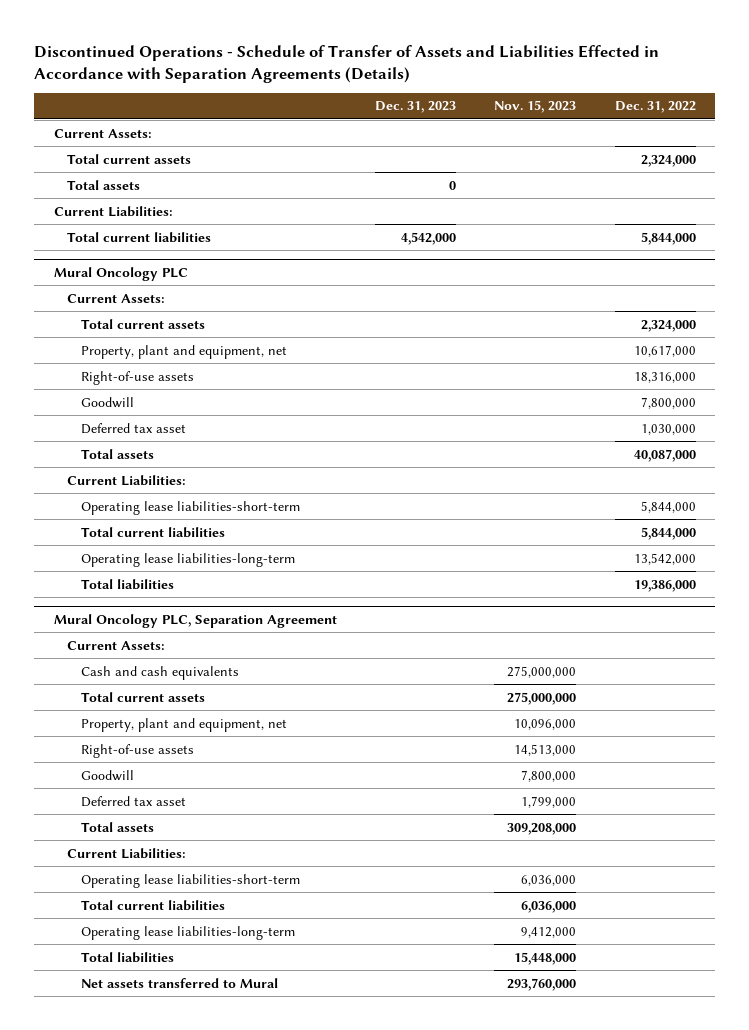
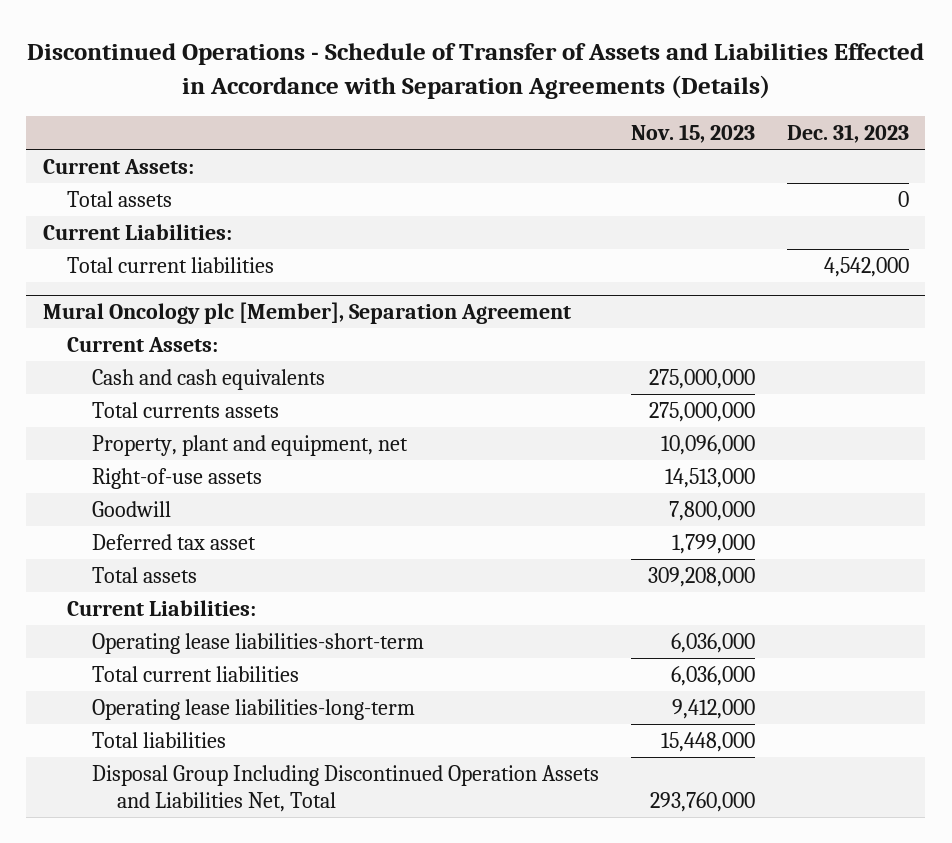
- | Dec. 31, 2023 | Nov. 15, 2023 | Dec. 31, 2022
+ | Nov. 15, 2023 | Dec. 31, 2023
- Total current assets | | | 2,324,000
- Mural Oncology PLC
- Current Assets:
- Total current assets | | | 2,324,000
- Property, plant and equipment, net | | | 10,617,000
- Right-of-use assets | | | 18,316,000
- Goodwill | | | 7,800,000
- Deferred tax asset | | | 1,030,000
- Total assets | | | 40,087,000
- Current Liabilities:
- Operating lease liabilities-short-term | | | 5,844,000
- Total current liabilities | | | 5,844,000
- Operating lease liabilities-long-term | | | 13,542,000
- Total liabilities | | | 19,386,000
- Mural Oncology PLC, Separation Agreement
+ Mural Oncology plc [Member], Separation Agreement
- Total current assets | | 275,000,000 |
+ Total currents assets | 275,000,000 |
- Net assets transferred to Mural | | 293,760,000 |
+ Disposal Group Including Discontinued Operation Assets and Liabilities Net, Total | 293,760,000 |

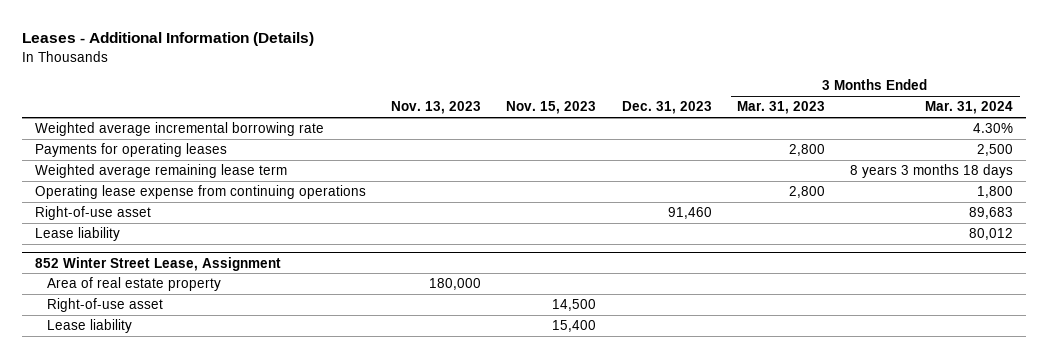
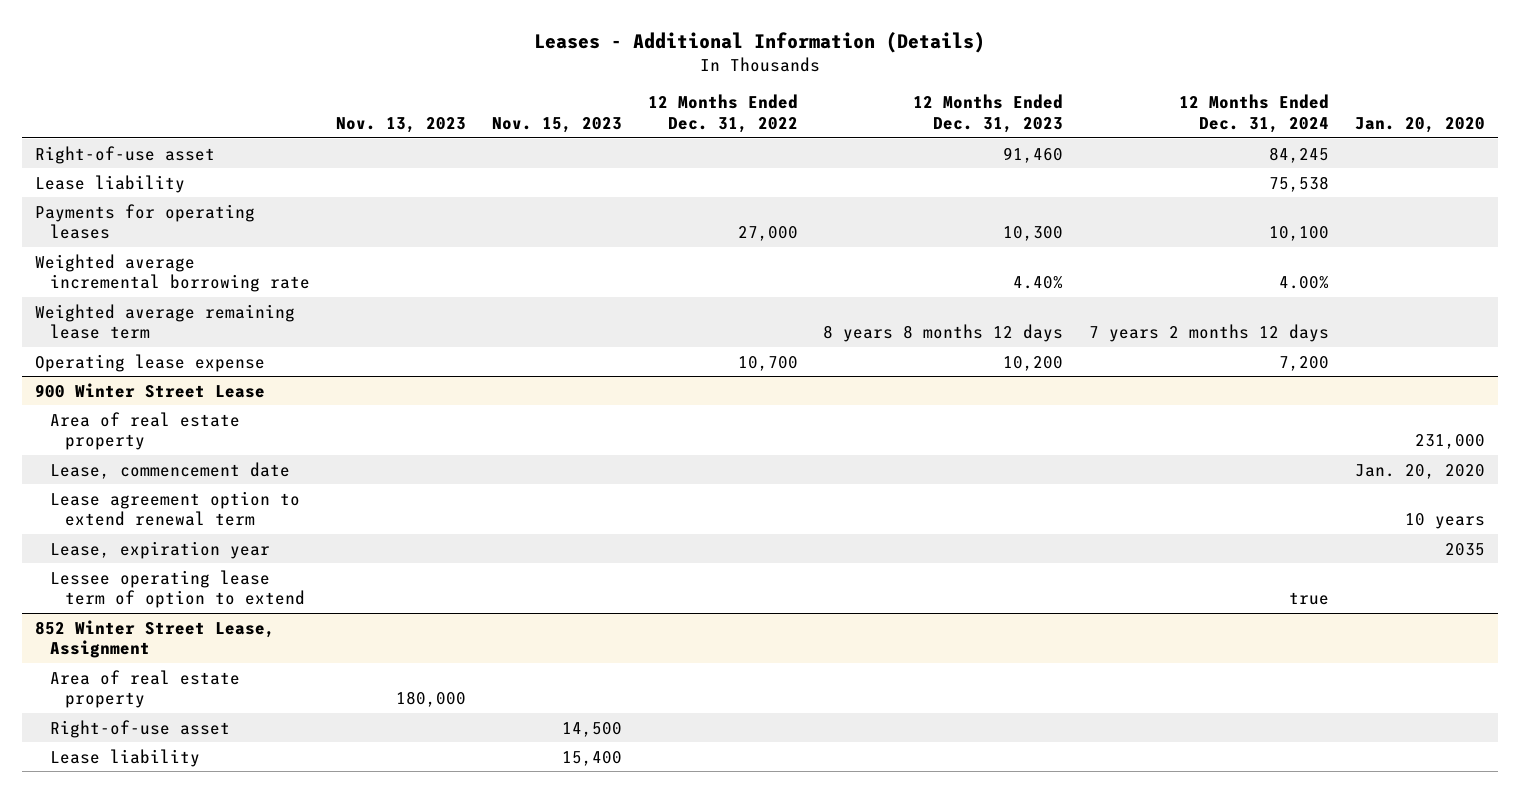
- | Nov. 13, 2023 | Nov. 15, 2023 | Dec. 31, 2023 | 3 Months Ended Mar. 31, 2023 | 3 Months Ended Mar. 31, 2024
+ | Nov. 13, 2023 | Nov. 15, 2023 | 12 Months Ended Dec. 31, 2022 | 12 Months Ended Dec. 31, 2023 | 12 Months Ended Dec. 31, 2024 | Jan. 20, 2020
- Operating lease expense from continuing operations | | | | 2,800 | 1,800
moved down: Payments for operating leases | | | 27,000 | 10,300 | 10,100 |
moved down: Weighted average incremental borrowing rate | | | | 4.40% | 4.00% |
moved down: Weighted average remaining lease term | | | | 8 years 8 months 12 days | 7 years 2 months 12 days |
+ Operating lease expense | | | 10,700 | 10,200 | 7,200 |
+ 900 Winter Street Lease
+ Area of real estate property | | | | | | 231,000
+ Lease, commencement date | | | | | | Jan. 20, 2020
+ Lease agreement option to extend renewal term | | | | | | 10 years
+ Lease, expiration year | | | | | | 2035
+ Lessee operating lease term of option to extend | | | | | true |

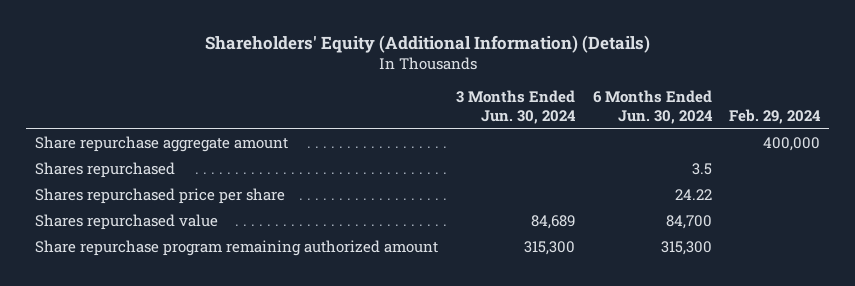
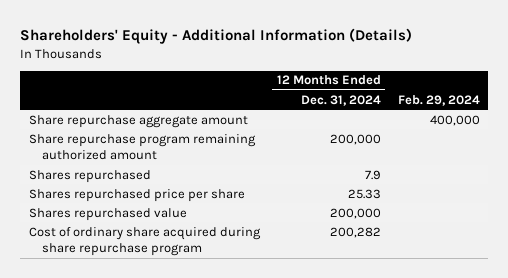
- Shareholders' Equity (Additional Information) (Details)
+ Shareholders' Equity - Additional Information (Details)
- | 3 Months Ended Jun. 30, 2024 | 6 Months Ended Jun. 30, 2024 | Feb. 29, 2024
+ | 12 Months Ended Dec. 31, 2024 | Feb. 29, 2024
moved up: Share repurchase program remaining authorized amount | 200,000 |
+ Cost of ordinary share acquired during share repurchase program | 200,282 |

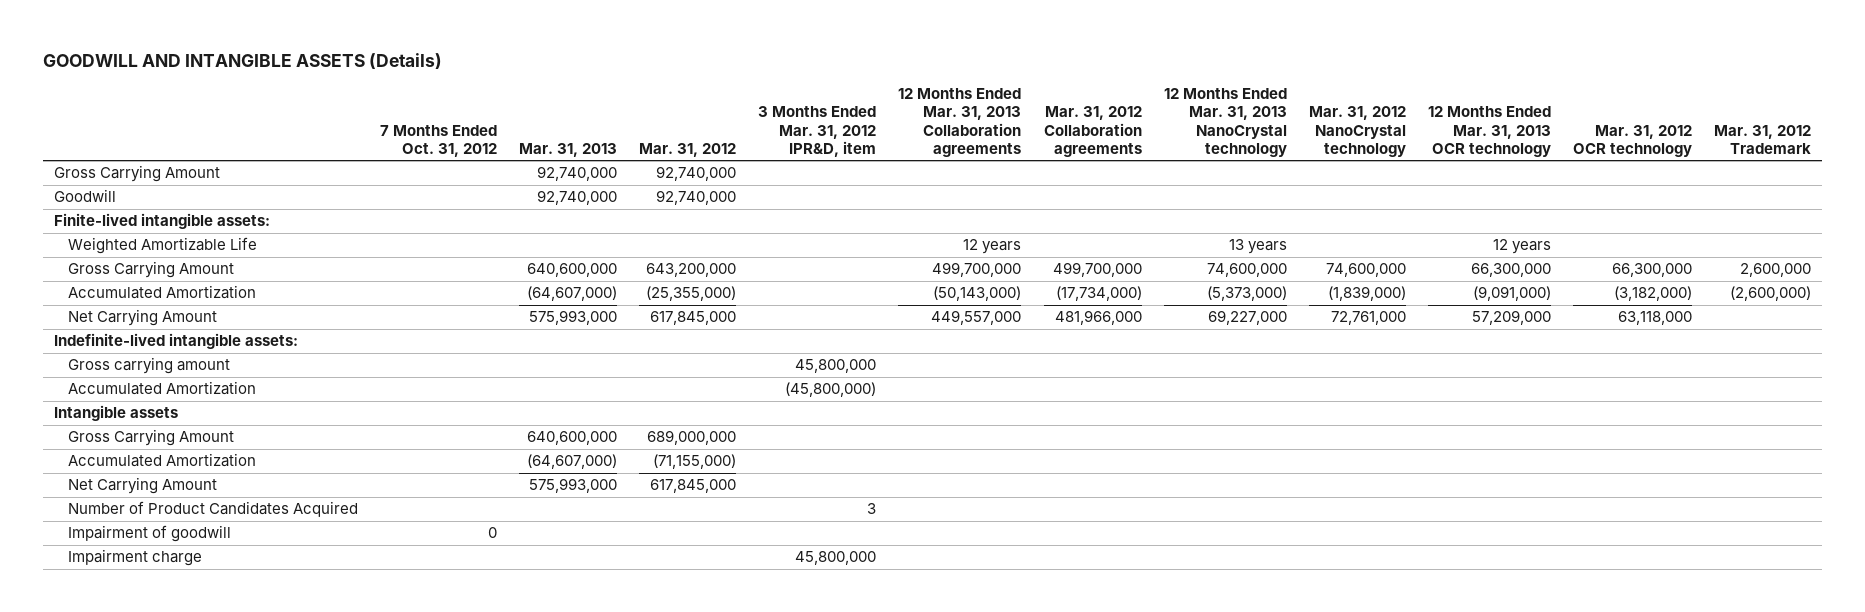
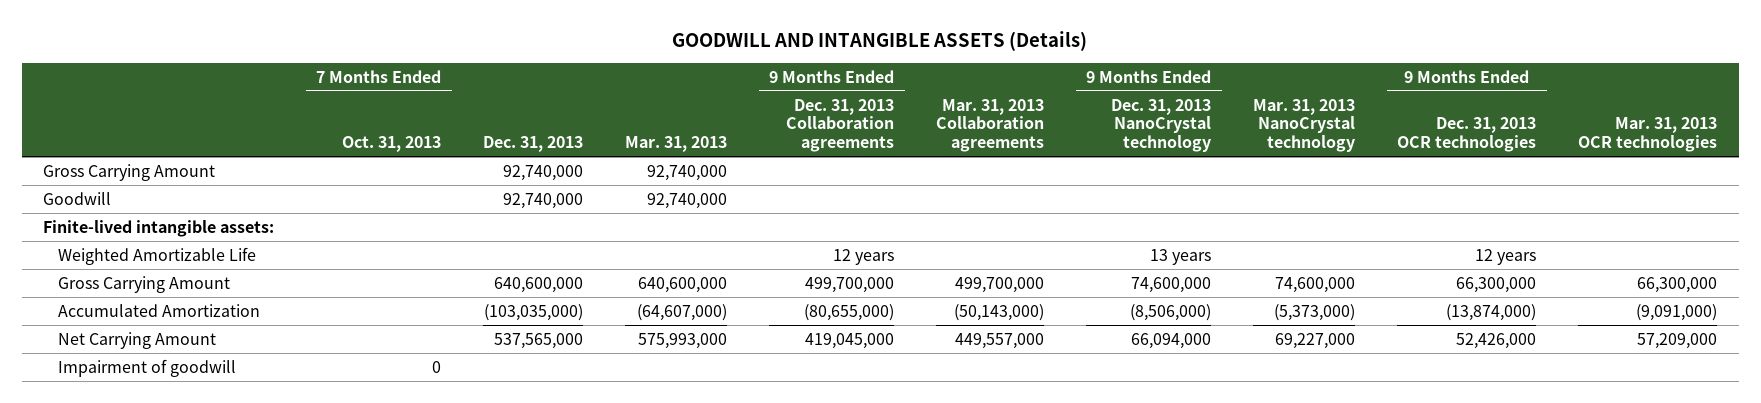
- | 7 Months Ended Oct. 31, 2012 | Mar. 31, 2013 | Mar. 31, 2012 | 3 Months Ended Mar. 31, 2012 IPR&D, item | 12 Months Ended Mar. 31, 2013 Collaboration agreements | Mar. 31, 2012 Collaboration agreements | 12 Months Ended Mar. 31, 2013 NanoCrystal technology | Mar. 31, 2012 NanoCrystal technology | 12 Months Ended Mar. 31, 2013 OCR technology | Mar. 31, 2012 OCR technology | Mar. 31, 2012 Trademark
+ | 7 Months Ended Oct. 31, 2013 | Dec. 31, 2013 | Mar. 31, 2013 | 9 Months Ended Dec. 31, 2013 Collaboration agreements | Mar. 31, 2013 Collaboration agreements | 9 Months Ended Dec. 31, 2013 NanoCrystal technology | Mar. 31, 2013 NanoCrystal technology | 9 Months Ended Dec. 31, 2013 OCR technologies | Mar. 31, 2013 OCR technologies
- Indefinite-lived intangible assets:
- Gross carrying amount | | | | 45,800,000 | | | | | | |
- Accumulated Amortization | | | | (45,800,000) | | | | | | |
- Intangible assets
- Gross Carrying Amount | | 640,600,000 | 689,000,000 | | | | | | | |
- Accumulated Amortization | | (64,607,000) | (71,155,000) | | | | | | | |
- Net Carrying Amount | | 575,993,000 | 617,845,000 | | | | | | | |
- Number of Product Candidates Acquired | | | | 3 | | | | | | |
- Impairment charge | | | | 45,800,000 | | | | | | |

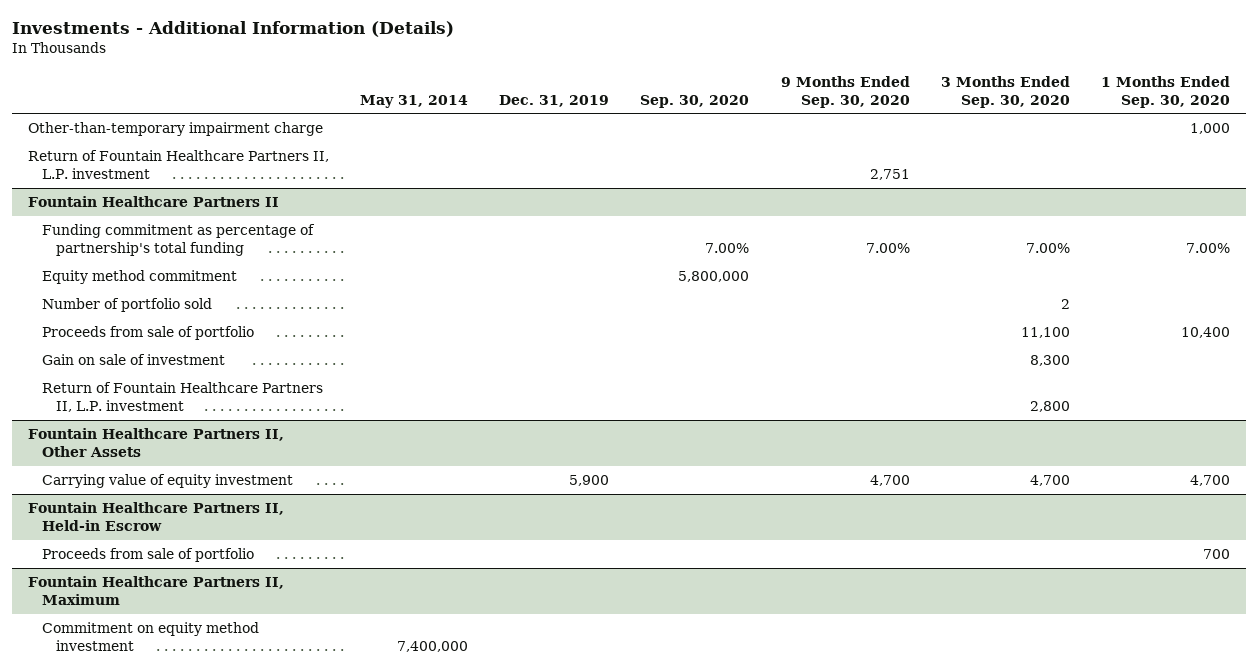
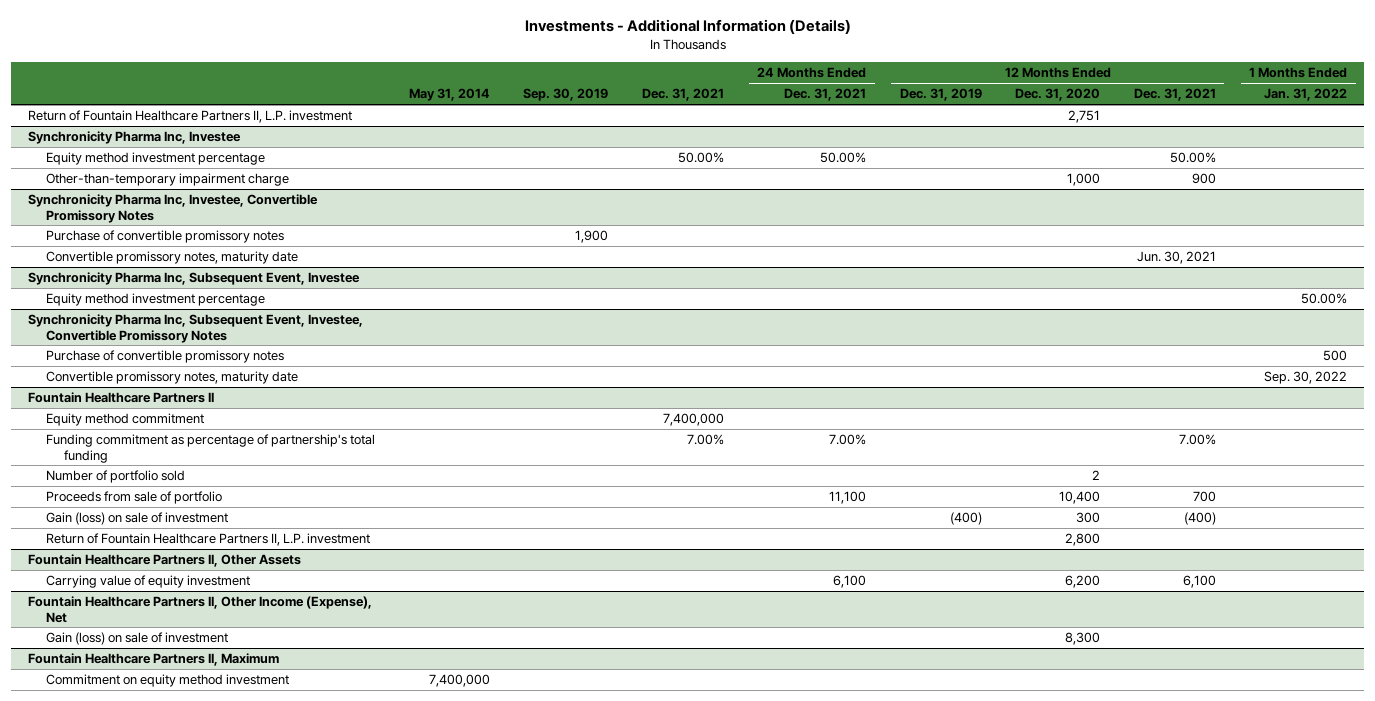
- | May 31, 2014 | Dec. 31, 2019 | Sep. 30, 2020 | 9 Months Ended Sep. 30, 2020 | 3 Months Ended Sep. 30, 2020 | 1 Months Ended Sep. 30, 2020
+ | May 31, 2014 | Sep. 30, 2019 | Dec. 31, 2021 | 24 Months Ended Dec. 31, 2021 | 12 Months Ended Dec. 31, 2019 | 12 Months Ended Dec. 31, 2020 | 12 Months Ended Dec. 31, 2021 | 1 Months Ended Jan. 31, 2022
- Other-than-temporary impairment charge | | | | | | 1,000
+ Synchronicity Pharma Inc, Investee
+ Equity method investment percentage | | | 50.00% | 50.00% | | | 50.00% |
+ Other-than-temporary impairment charge | | | | | | 1,000 | 900 |
+ Synchronicity Pharma Inc, Investee, Convertible Promissory Notes
+ Purchase of convertible promissory notes | | 1,900 | | | | | |
+ Convertible promissory notes, maturity date | | | | | | | Jun. 30, 2021 |
+ Synchronicity Pharma Inc, Subsequent Event, Investee
+ Equity method investment percentage | | | | | | | | 50.00%
+ Synchronicity Pharma Inc, Subsequent Event, Investee, Convertible Promissory Notes
+ Purchase of convertible promissory notes | | | | | | | | 500
+ Convertible promissory notes, maturity date | | | | | | | | Sep. 30, 2022
@ Fountain Healthcare Partners II
moved down: Funding commitment as percentage of partnership's total funding | | | 7.00% | 7.00% | | | 7.00% |
- Gain on sale of investment | | | | | 8,300 |
+ Gain (loss) on sale of investment | | | | | (400) | 300 | (400) |
- Fountain Healthcare Partners II, Held-in Escrow
- Proceeds from sale of portfolio | | | | | | 700
+ Fountain Healthcare Partners II, Other Income (Expense), Net
+ Gain (loss) on sale of investment | | | | | | 8,300 | |

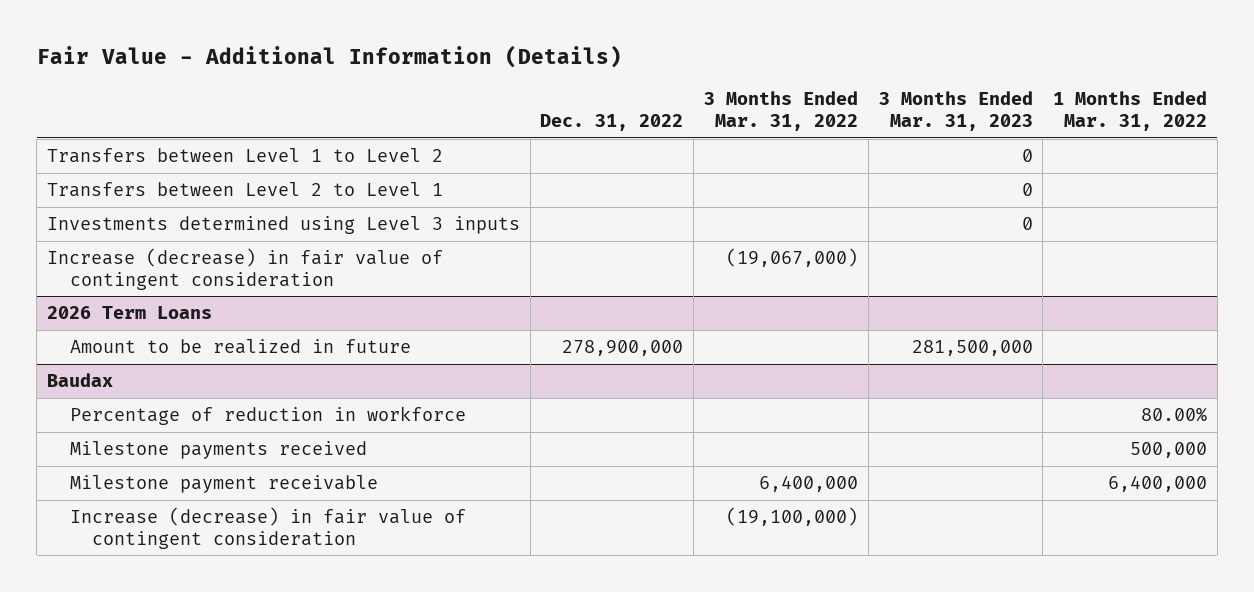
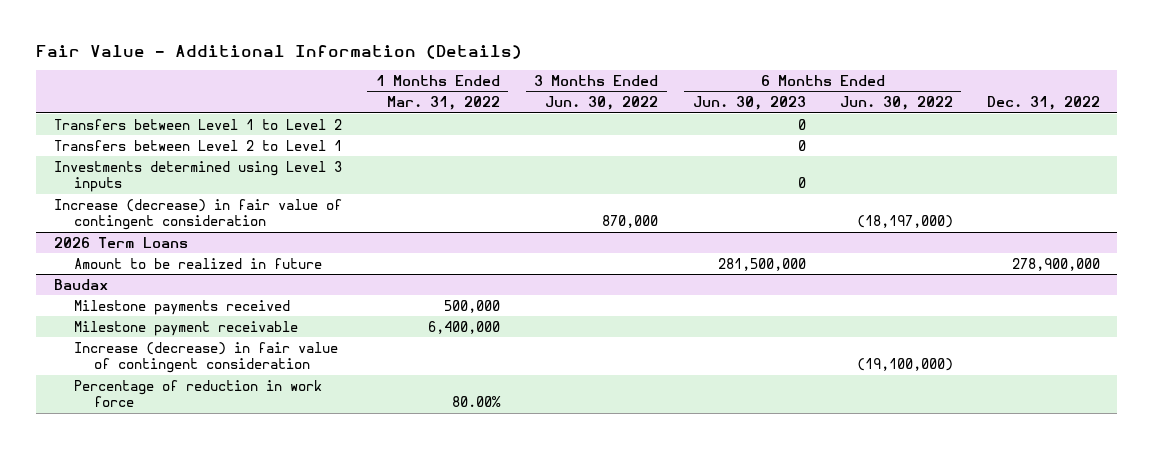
- | Dec. 31, 2022 | 3 Months Ended Mar. 31, 2022 | 3 Months Ended Mar. 31, 2023 | 1 Months Ended Mar. 31, 2022
+ | 1 Months Ended Mar. 31, 2022 | 3 Months Ended Jun. 30, 2022 | 6 Months Ended Jun. 30, 2023 | 6 Months Ended Jun. 30, 2022 | Dec. 31, 2022
@ Baudax
- Percentage of reduction in workforce | | | | 80.00%
+ Percentage of reduction in work force | 80.00% | | | |

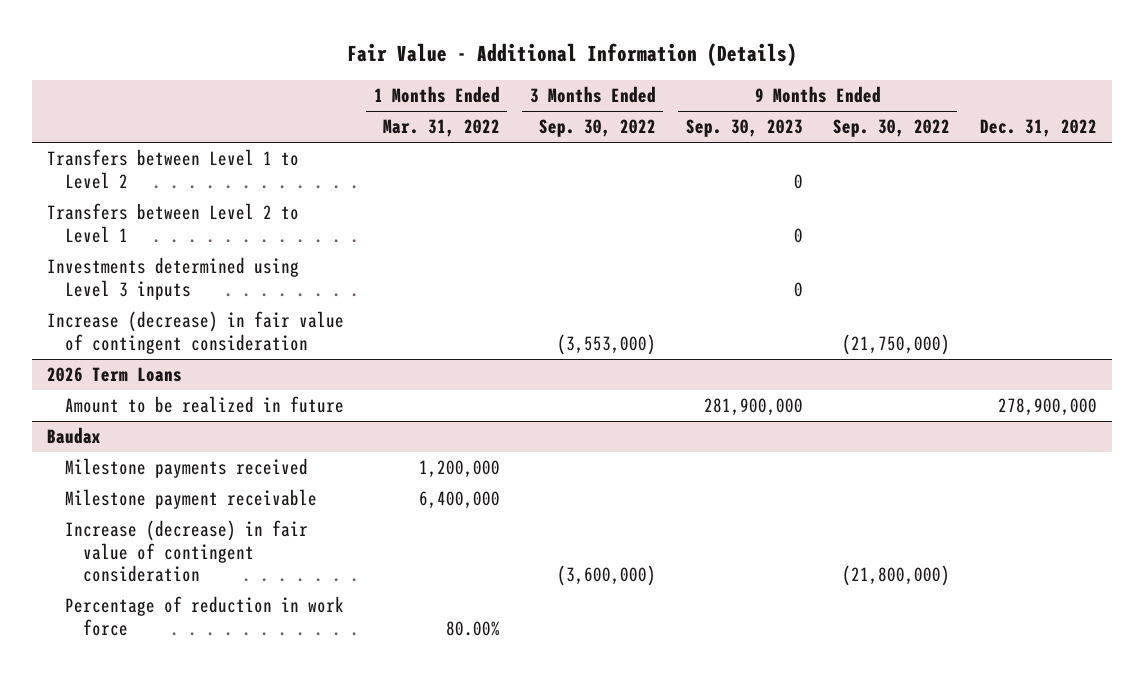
- | 1 Months Ended Mar. 31, 2022 | 3 Months Ended Jun. 30, 2022 | 6 Months Ended Jun. 30, 2023 | 6 Months Ended Jun. 30, 2022 | Dec. 31, 2022
+ | 1 Months Ended Mar. 31, 2022 | 3 Months Ended Sep. 30, 2022 | 9 Months Ended Sep. 30, 2023 | 9 Months Ended Sep. 30, 2022 | Dec. 31, 2022
@ Baudax
- Milestone payments received | 500,000 | | | |
+ Milestone payments received | 1,200,000 | | | |

